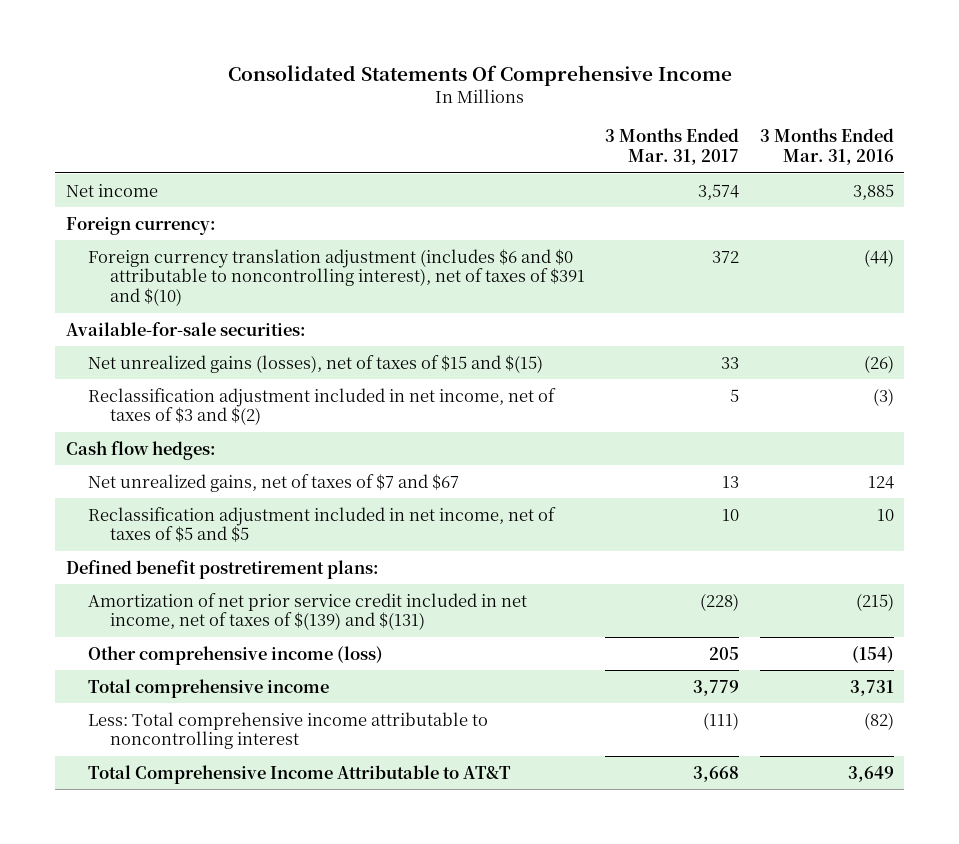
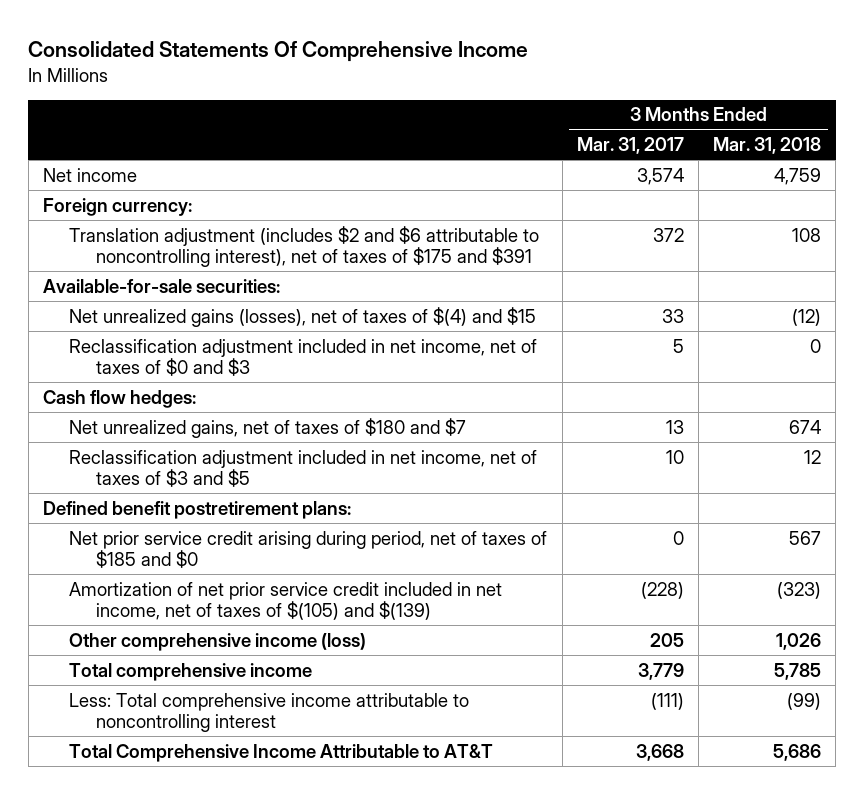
- | 3 Months Ended Mar. 31, 2017 | 3 Months Ended Mar. 31, 2016
+ | 3 Months Ended Mar. 31, 2017 | 3 Months Ended Mar. 31, 2018
- Foreign currency translation adjustment (includes $6 and $0 attributable to noncontrolling interest), net of taxes of $391 and $(10) | 372 | (44)
+ Translation adjustment (includes $2 and $6 attributable to noncontrolling interest), net of taxes of $175 and $391 | 372 | 108
- Net unrealized gains (losses), net of taxes of $15 and $(15) | 33 | (26)
- Reclassification adjustment included in net income, net of taxes of $3 and $(2) | 5 | (3)
+ Net unrealized gains (losses), net of taxes of $(4) and $15 | 33 | (12)
+ Reclassification adjustment included in net income, net of taxes of $0 and $3 | 5 | 0
- Net unrealized gains, net of taxes of $7 and $67 | 13 | 124
- Reclassification adjustment included in net income, net of taxes of $5 and $5 | 10 | 10
+ Net unrealized gains, net of taxes of $180 and $7 | 13 | 674
+ Reclassification adjustment included in net income, net of taxes of $3 and $5 | 10 | 12
- Amortization of net prior service credit included in net income, net of taxes of $(139) and $(131) | (228) | (215)
+ Net prior service credit arising during period, net of taxes of $185 and $0 | 0 | 567
+ Amortization of net prior service credit included in net income, net of taxes of $(105) and $(139) | (228) | (323)

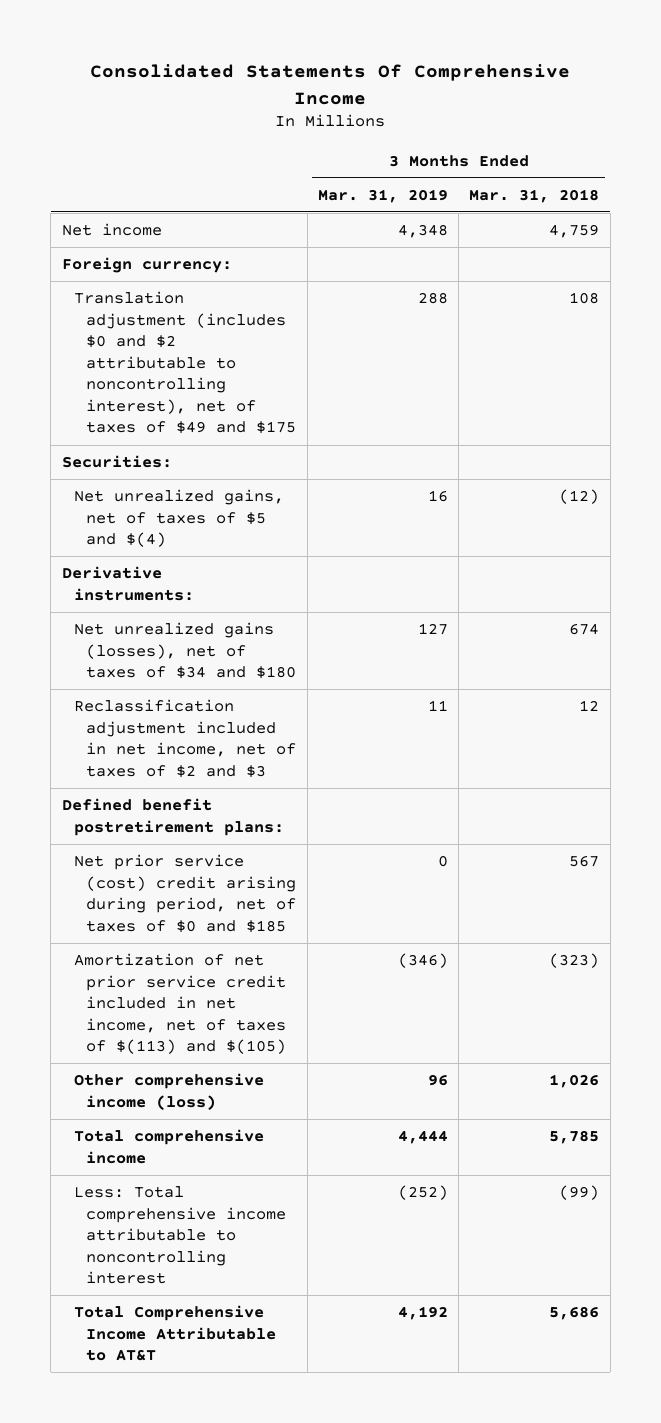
- | 3 Months Ended Mar. 31, 2017 | 3 Months Ended Mar. 31, 2018
+ | 3 Months Ended Mar. 31, 2019 | 3 Months Ended Mar. 31, 2018
- Translation adjustment (includes $2 and $6 attributable to noncontrolling interest), net of taxes of $175 and $391 | 372 | 108
- Available-for-sale securities:
- Net unrealized gains (losses), net of taxes of $(4) and $15 | 33 | (12)
- Reclassification adjustment included in net income, net of taxes of $0 and $3 | 5 | 0
- Cash flow hedges:
- Net unrealized gains, net of taxes of $180 and $7 | 13 | 674
- Reclassification adjustment included in net income, net of taxes of $3 and $5 | 10 | 12
+ Translation adjustment (includes $0 and $2 attributable to noncontrolling interest), net of taxes of $49 and $175 | 288 | 108
+ Securities:
+ Net unrealized gains, net of taxes of $5 and $(4) | 16 | (12)
+ Derivative instruments:
+ Net unrealized gains (losses), net of taxes of $34 and $180 | 127 | 674
+ Reclassification adjustment included in net income, net of taxes of $2 and $3 | 11 | 12
- Net prior service credit arising during period, net of taxes of $185 and $0 | 0 | 567
- Amortization of net prior service credit included in net income, net of taxes of $(105) and $(139) | (228) | (323)
+ Net prior service (cost) credit arising during period, net of taxes of $0 and $185 | 0 | 567
+ Amortization of net prior service credit included in net income, net of taxes of $(113) and $(105) | (346) | (323)

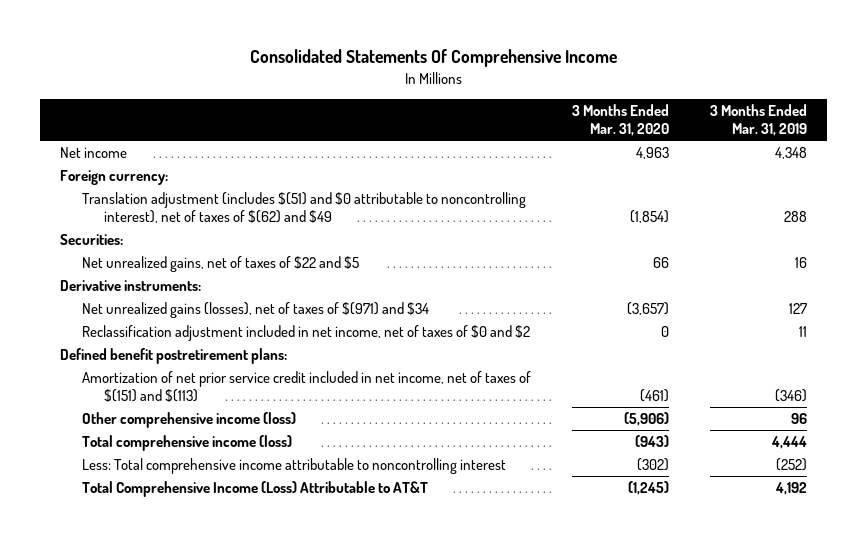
- | 3 Months Ended Mar. 31, 2019 | 3 Months Ended Mar. 31, 2018
+ | 3 Months Ended Mar. 31, 2020 | 3 Months Ended Mar. 31, 2019
- Translation adjustment (includes $0 and $2 attributable to noncontrolling interest), net of taxes of $49 and $175 | 288 | 108
+ Translation adjustment (includes $(51) and $0 attributable to noncontrolling interest), net of taxes of $(62) and $49 | (1,854) | 288
- Net unrealized gains, net of taxes of $5 and $(4) | 16 | (12)
+ Net unrealized gains, net of taxes of $22 and $5 | 66 | 16
- Net unrealized gains (losses), net of taxes of $34 and $180 | 127 | 674
- Reclassification adjustment included in net income, net of taxes of $2 and $3 | 11 | 12
+ Net unrealized gains (losses), net of taxes of $(971) and $34 | (3,657) | 127
+ Reclassification adjustment included in net income, net of taxes of $0 and $2 | 0 | 11
- Net prior service (cost) credit arising during period, net of taxes of $0 and $185 | 0 | 567
- Amortization of net prior service credit included in net income, net of taxes of $(113) and $(105) | (346) | (323)
+ Amortization of net prior service credit included in net income, net of taxes of $(151) and $(113) | (461) | (346)
- Total comprehensive income | 4,444 | 5,785
+ Total comprehensive income (loss) | (943) | 4,444
- Total Comprehensive Income Attributable to AT&T | 4,192 | 5,686
+ Total Comprehensive Income (Loss) Attributable to AT&T | (1,245) | 4,192

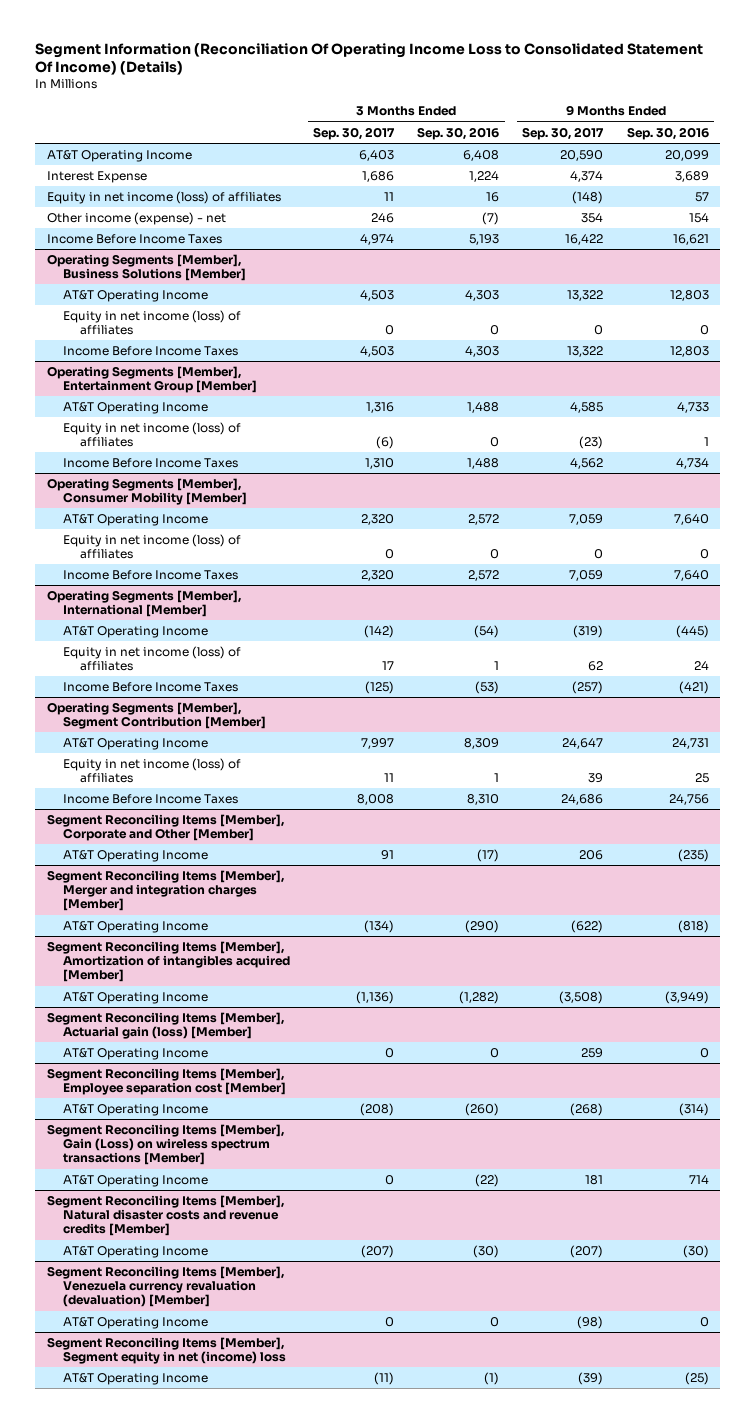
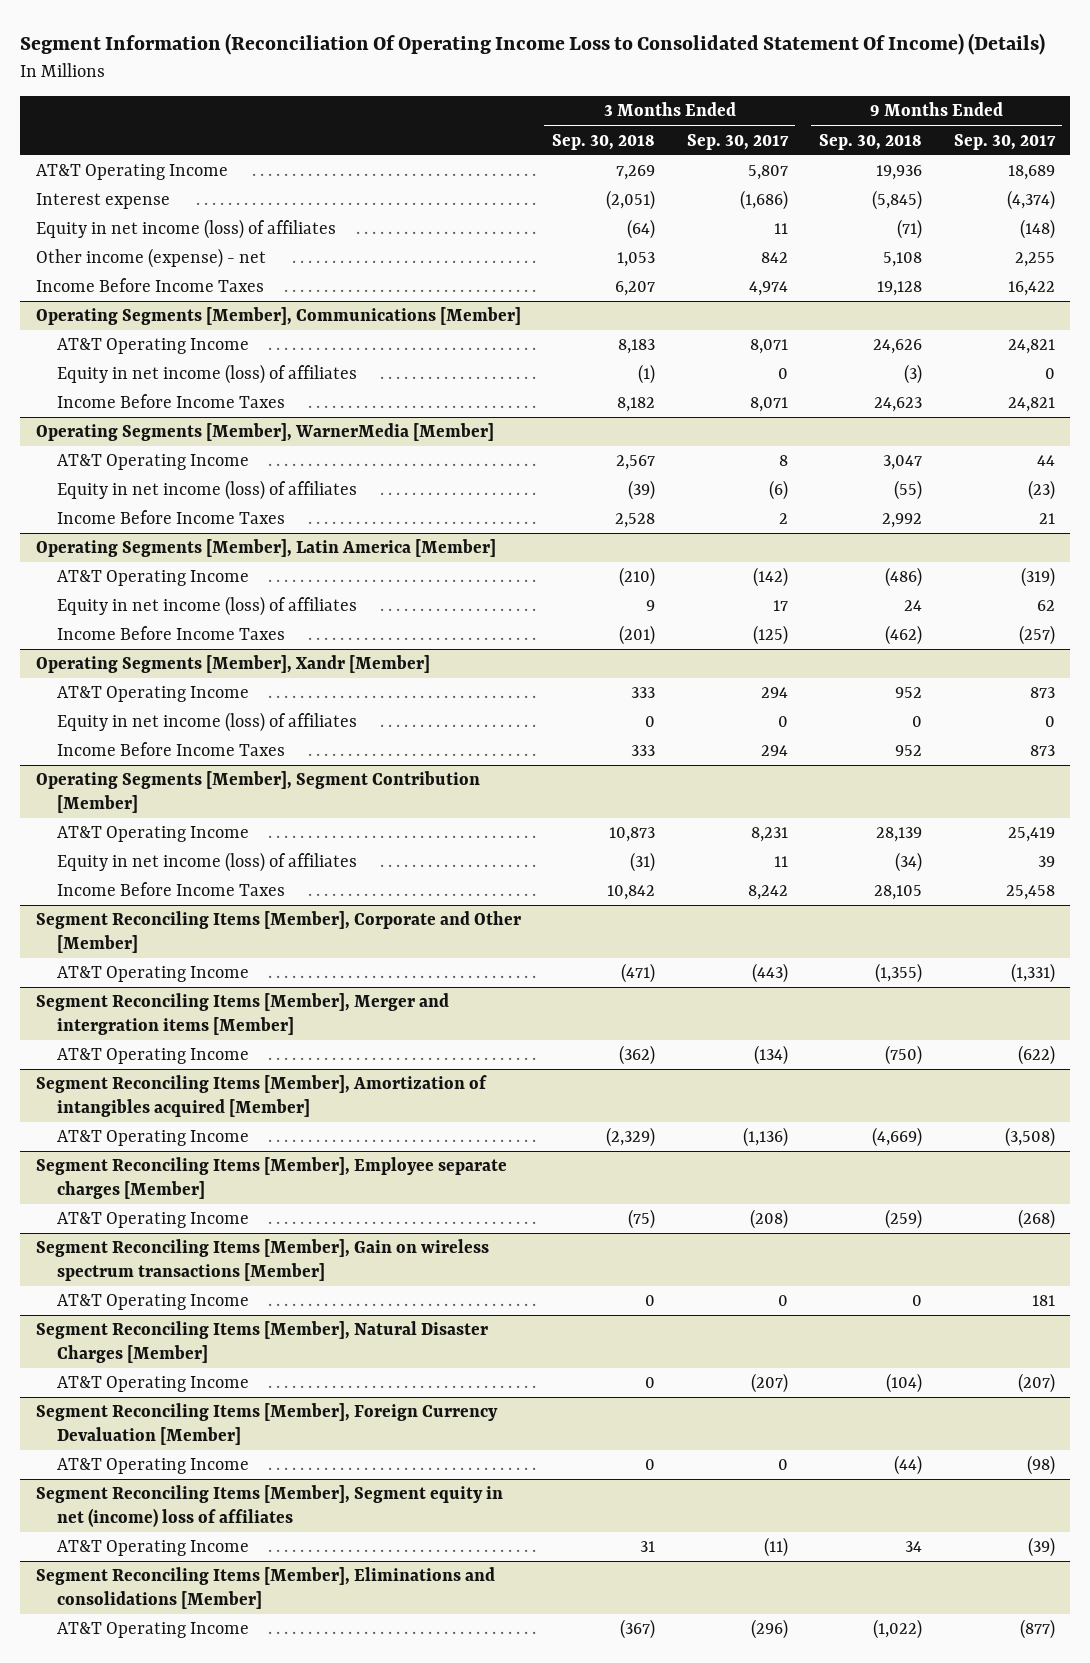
- | 3 Months Ended Sep. 30, 2017 | 3 Months Ended Sep. 30, 2016 | 9 Months Ended Sep. 30, 2017 | 9 Months Ended Sep. 30, 2016
+ | 3 Months Ended Sep. 30, 2018 | 3 Months Ended Sep. 30, 2017 | 9 Months Ended Sep. 30, 2018 | 9 Months Ended Sep. 30, 2017
- AT&T Operating Income | 6,403 | 6,408 | 20,590 | 20,099
- Interest Expense | 1,686 | 1,224 | 4,374 | 3,689
+ AT&T Operating Income | 7,269 | 5,807 | 19,936 | 18,689
+ Interest expense | (2,051) | (1,686) | (5,845) | (4,374)
- Other income (expense) - net | 246 | (7) | 354 | 154
+ Other income (expense) - net | 1,053 | 842 | 5,108 | 2,255
- Operating Segments [Member], Business Solutions [Member]
- AT&T Operating Income | 4,503 | 4,303 | 13,322 | 12,803
+ Operating Segments [Member], Communications [Member]
+ AT&T Operating Income | 8,183 | 8,071 | 24,626 | 24,821
- Income Before Income Taxes | 4,503 | 4,303 | 13,322 | 12,803
- Operating Segments [Member], Entertainment Group [Member]
- AT&T Operating Income | 1,316 | 1,488 | 4,585 | 4,733
+ Income Before Income Taxes | 8,182 | 8,071 | 24,623 | 24,821
+ Operating Segments [Member], WarnerMedia [Member]
+ AT&T Operating Income | 2,567 | 8 | 3,047 | 44
- Income Before Income Taxes | 1,310 | 1,488 | 4,562 | 4,734
- Operating Segments [Member], Consumer Mobility [Member]
- AT&T Operating Income | 2,320 | 2,572 | 7,059 | 7,640
- Equity in net income (loss) of affiliates | 0 | 0 | 0 | 0
- Income Before Income Taxes | 2,320 | 2,572 | 7,059 | 7,640
- Operating Segments [Member], International [Member]
+ Income Before Income Taxes | 2,528 | 2 | 2,992 | 21
+ Operating Segments [Member], Latin America [Member]
+ Operating Segments [Member], Xandr [Member]
+ AT&T Operating Income | 333 | 294 | 952 | 873
+ Equity in net income (loss) of affiliates | 0 | 0 | 0 | 0
+ Income Before Income Taxes | 333 | 294 | 952 | 873
@ Operating Segments [Member], Segment Contribution [Member]
- AT&T Operating Income | 7,997 | 8,309 | 24,647 | 24,731
+ AT&T Operating Income | 10,873 | 8,231 | 28,139 | 25,419
- Income Before Income Taxes | 8,008 | 8,310 | 24,686 | 24,756
+ Income Before Income Taxes | 10,842 | 8,242 | 28,105 | 25,458
@ Segment Reconciling Items [Member], Corporate and Other [Member]
- AT&T Operating Income | 91 | (17) | 206 | (235)
- Segment Reconciling Items [Member], Merger and integration charges [Member]
@ Segment Reconciling Items [Member], Corporate and Other [Member]
+ AT&T Operating Income | (471) | (443) | (1,355) | (1,331)
+ Segment Reconciling Items [Member], Merger and intergration items [Member]
- Segment Reconciling Items [Member], Actuarial gain (loss) [Member]
- AT&T Operating Income | 0 | 0 | 259 | 0
- Segment Reconciling Items [Member], Employee separation cost [Member]
+ Segment Reconciling Items [Member], Employee separate charges [Member]
- Segment Reconciling Items [Member], Gain (Loss) on wireless spectrum transactions [Member]
+ Segment Reconciling Items [Member], Gain on wireless spectrum transactions [Member]
- Segment Reconciling Items [Member], Natural disaster costs and revenue credits [Member]
+ Segment Reconciling Items [Member], Natural Disaster Charges [Member]
- Segment Reconciling Items [Member], Venezuela currency revaluation (devaluation) [Member]
+ Segment Reconciling Items [Member], Foreign Currency Devaluation [Member]
- Segment Reconciling Items [Member], Segment equity in net (income) loss
+ Segment Reconciling Items [Member], Segment equity in net (income) loss of affiliates
+ Segment Reconciling Items [Member], Eliminations and consolidations [Member]
+ AT&T Operating Income | (367) | (296) | (1,022) | (877)

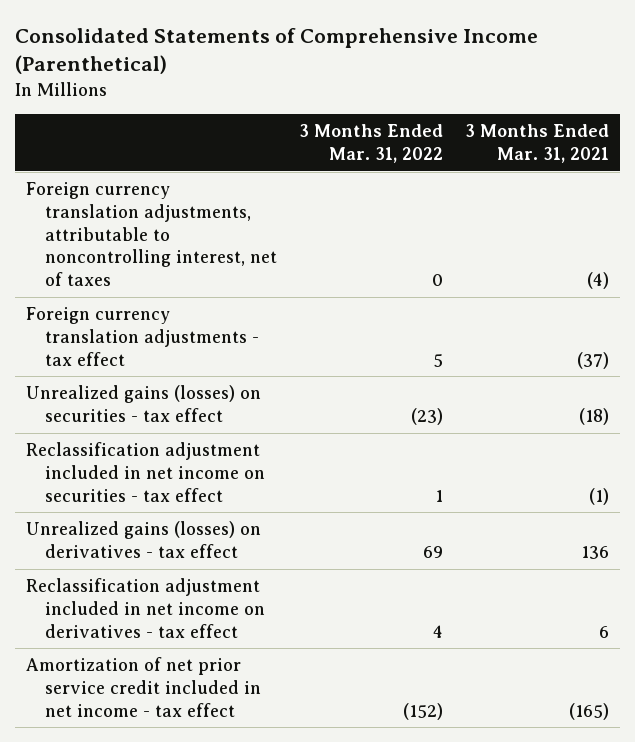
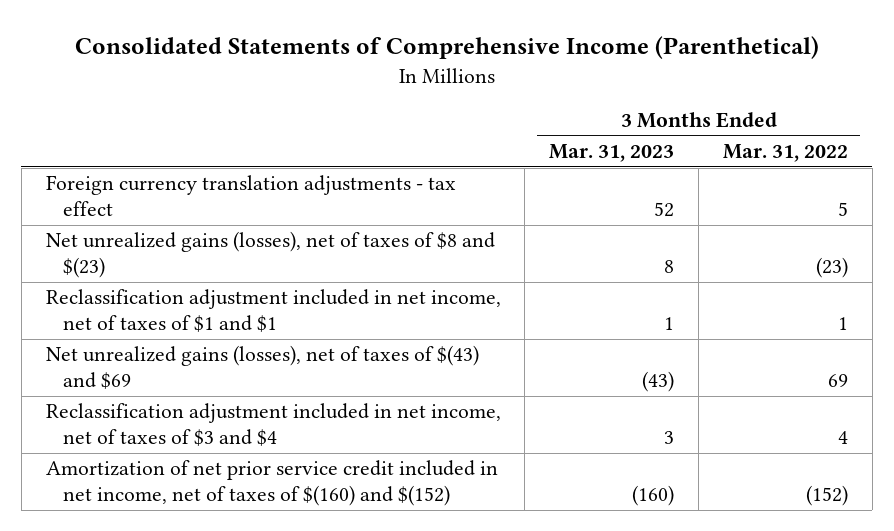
- | 3 Months Ended Mar. 31, 2022 | 3 Months Ended Mar. 31, 2021
+ | 3 Months Ended Mar. 31, 2023 | 3 Months Ended Mar. 31, 2022
- Foreign currency translation adjustments, attributable to noncontrolling interest, net of taxes | 0 | (4)
- Unrealized gains (losses) on securities - tax effect | (23) | (18)
- Reclassification adjustment included in net income on securities - tax effect | 1 | (1)
- Unrealized gains (losses) on derivatives - tax effect | 69 | 136
- Reclassification adjustment included in net income on derivatives - tax effect | 4 | 6
- Amortization of net prior service credit included in net income - tax effect | (152) | (165)
+ Net unrealized gains (losses), net of taxes of $8 and $(23) | 8 | (23)
+ Reclassification adjustment included in net income, net of taxes of $1 and $1 | 1 | 1
+ Net unrealized gains (losses), net of taxes of $(43) and $69 | (43) | 69
+ Reclassification adjustment included in net income, net of taxes of $3 and $4 | 3 | 4
+ Amortization of net prior service credit included in net income, net of taxes of $(160) and $(152) | (160) | (152)

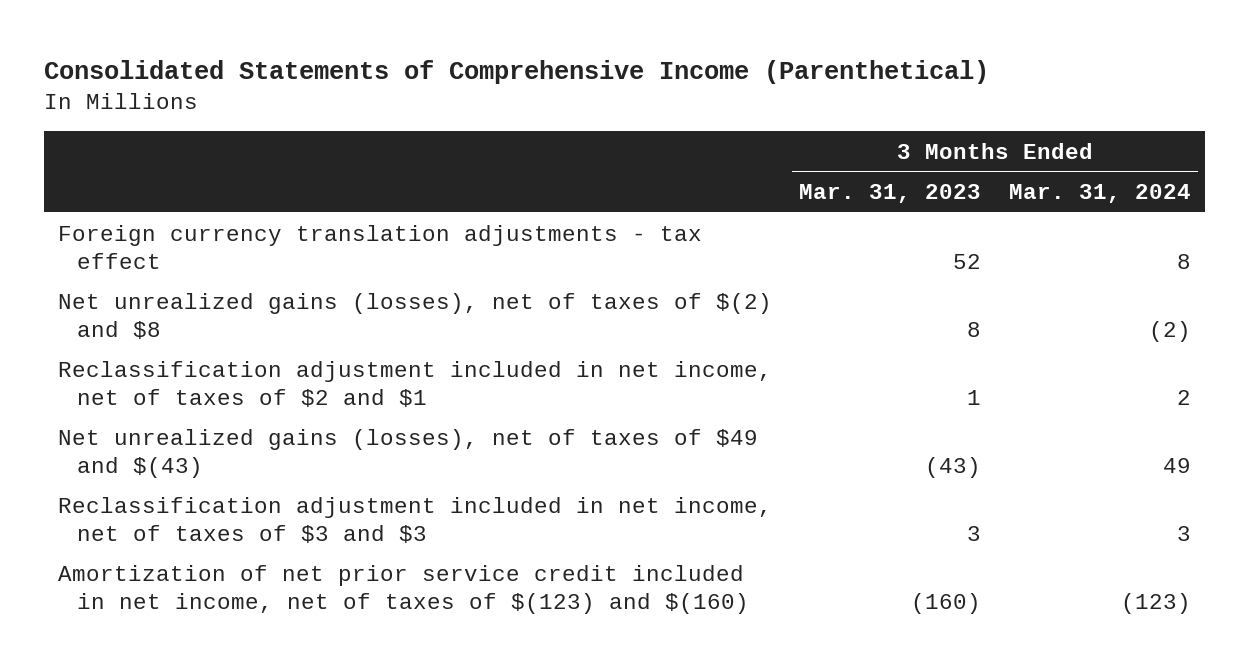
- | 3 Months Ended Mar. 31, 2023 | 3 Months Ended Mar. 31, 2022
+ | 3 Months Ended Mar. 31, 2023 | 3 Months Ended Mar. 31, 2024
- Net unrealized gains (losses), net of taxes of $8 and $(23) | 8 | (23)
- Reclassification adjustment included in net income, net of taxes of $1 and $1 | 1 | 1
- Net unrealized gains (losses), net of taxes of $(43) and $69 | (43) | 69
- Reclassification adjustment included in net income, net of taxes of $3 and $4 | 3 | 4
- Amortization of net prior service credit included in net income, net of taxes of $(160) and $(152) | (160) | (152)
+ Net unrealized gains (losses), net of taxes of $(2) and $8 | 8 | (2)
+ Reclassification adjustment included in net income, net of taxes of $2 and $1 | 1 | 2
+ Net unrealized gains (losses), net of taxes of $49 and $(43) | (43) | 49
+ Reclassification adjustment included in net income, net of taxes of $3 and $3 | 3 | 3
+ Amortization of net prior service credit included in net income, net of taxes of $(123) and $(160) | (160) | (123)

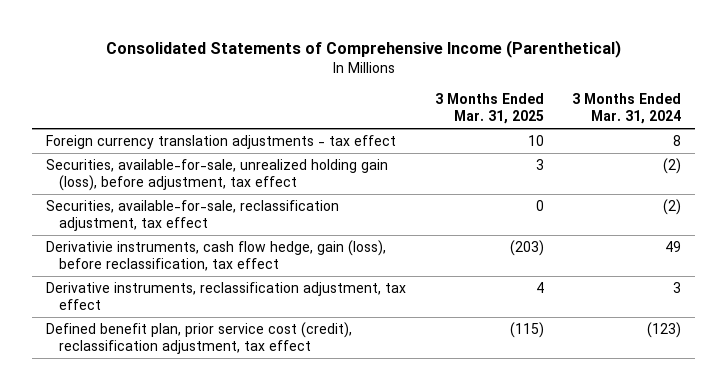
- | 3 Months Ended Mar. 31, 2023 | 3 Months Ended Mar. 31, 2024
+ | 3 Months Ended Mar. 31, 2025 | 3 Months Ended Mar. 31, 2024
- Net unrealized gains (losses), net of taxes of $(2) and $8 | 8 | (2)
- Reclassification adjustment included in net income, net of taxes of $2 and $1 | 1 | 2
- Net unrealized gains (losses), net of taxes of $49 and $(43) | (43) | 49
- Reclassification adjustment included in net income, net of taxes of $3 and $3 | 3 | 3
- Amortization of net prior service credit included in net income, net of taxes of $(123) and $(160) | (160) | (123)
+ Securities, available-for-sale, unrealized holding gain (loss), before adjustment, tax effect | 3 | (2)
+ Securities, available-for-sale, reclassification adjustment, tax effect | 0 | (2)
+ Derivativie instruments, cash flow hedge, gain (loss), before reclassification, tax effect | (203) | 49
+ Derivative instruments, reclassification adjustment, tax effect | 4 | 3
+ Defined benefit plan, prior service cost (credit), reclassification adjustment, tax effect | (115) | (123)

